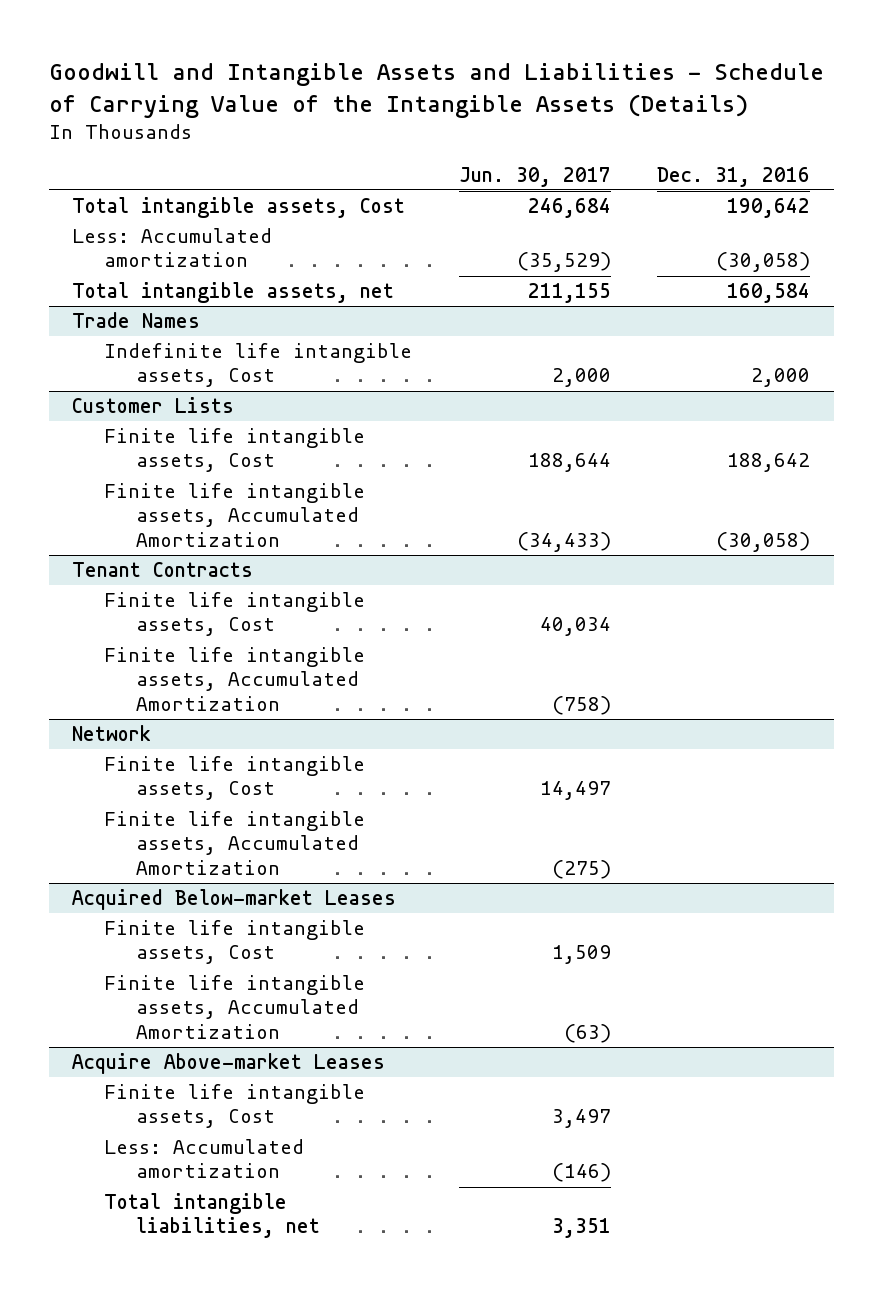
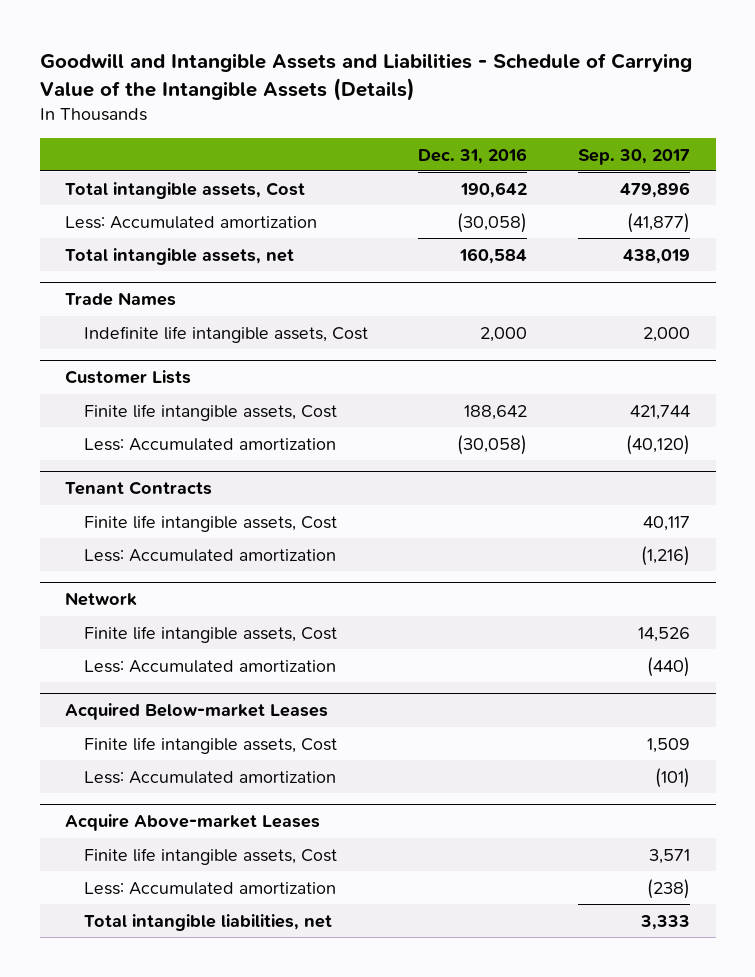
- | Jun. 30, 2017 | Dec. 31, 2016
+ | Dec. 31, 2016 | Sep. 30, 2017
@ Customer Lists
- Finite life intangible assets, Accumulated Amortization | (34,433) | (30,058)
+ Less: Accumulated amortization | (30,058) | (40,120)
@ Tenant Contracts
- Finite life intangible assets, Accumulated Amortization | (758) |
+ Less: Accumulated amortization | | (1,216)
@ Network
- Finite life intangible assets, Accumulated Amortization | (275) |
+ Less: Accumulated amortization | | (440)
@ Acquired Below-market Leases
- Finite life intangible assets, Accumulated Amortization | (63) |
+ Less: Accumulated amortization | | (101)

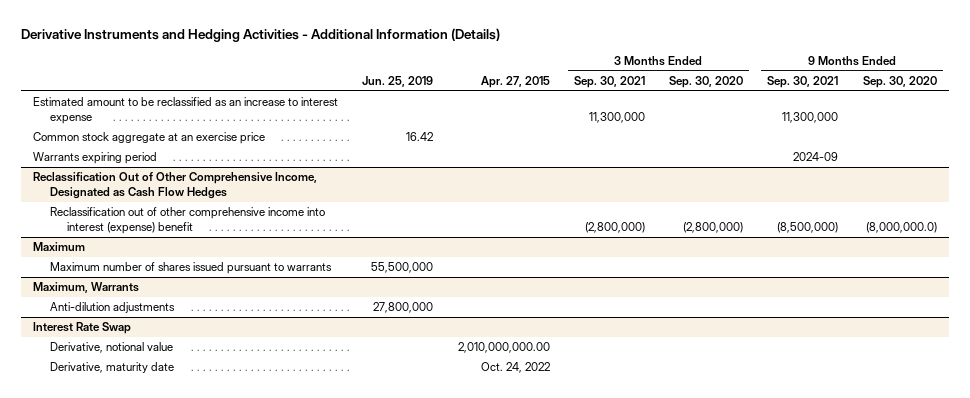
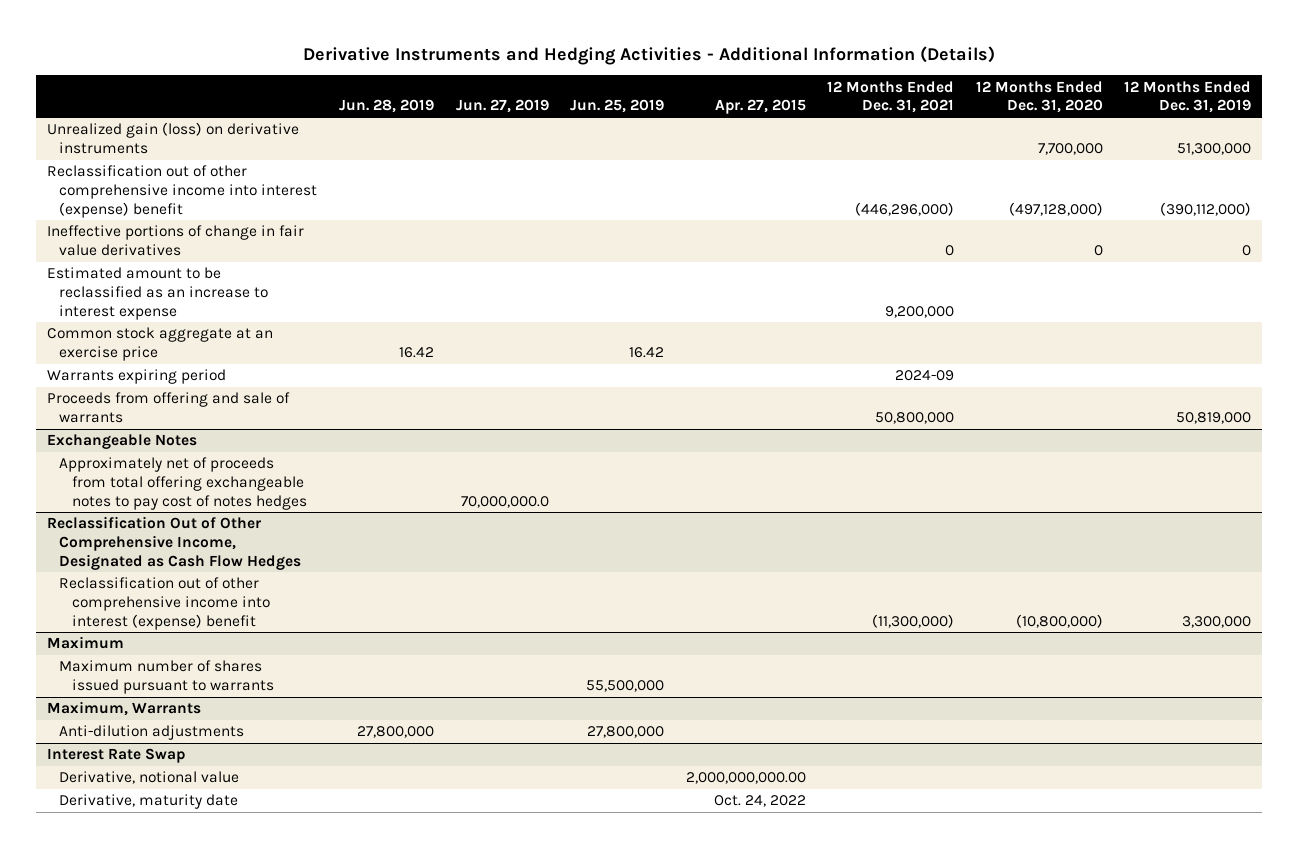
- | Jun. 25, 2019 | Apr. 27, 2015 | 3 Months Ended Sep. 30, 2021 | 3 Months Ended Sep. 30, 2020 | 9 Months Ended Sep. 30, 2021 | 9 Months Ended Sep. 30, 2020
+ | Jun. 28, 2019 | Jun. 27, 2019 | Jun. 25, 2019 | Apr. 27, 2015 | 12 Months Ended Dec. 31, 2021 | 12 Months Ended Dec. 31, 2020 | 12 Months Ended Dec. 31, 2019
+ Unrealized gain (loss) on derivative instruments | | | | | | 7,700,000 | 51,300,000
+ Reclassification out of other comprehensive income into interest (expense) benefit | | | | | (446,296,000) | (497,128,000) | (390,112,000)
+ Ineffective portions of change in fair value derivatives | | | | | 0 | 0 | 0
+ Proceeds from offering and sale of warrants | | | | | 50,800,000 | | 50,819,000
+ Exchangeable Notes
+ Approximately net of proceeds from total offering exchangeable notes to pay cost of notes hedges | | 70,000,000.0 | | | | |
@ Interest Rate Swap
- Derivative, notional value | | 2,010,000,000.00 | | | |
+ Derivative, notional value | | | | 2,000,000,000.00 | | |

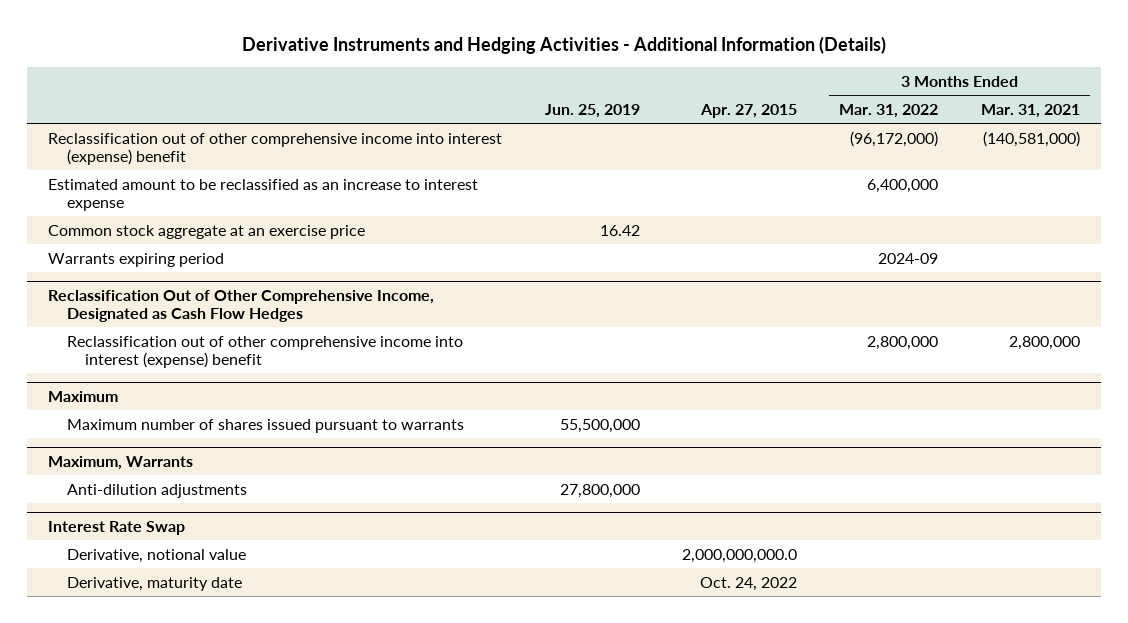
- | Jun. 28, 2019 | Jun. 27, 2019 | Jun. 25, 2019 | Apr. 27, 2015 | 12 Months Ended Dec. 31, 2021 | 12 Months Ended Dec. 31, 2020 | 12 Months Ended Dec. 31, 2019
+ | Jun. 25, 2019 | Apr. 27, 2015 | 3 Months Ended Mar. 31, 2022 | 3 Months Ended Mar. 31, 2021
- Unrealized gain (loss) on derivative instruments | | | | | | 7,700,000 | 51,300,000
- Ineffective portions of change in fair value derivatives | | | | | 0 | 0 | 0
- Proceeds from offering and sale of warrants | | | | | 50,800,000 | | 50,819,000
- Exchangeable Notes
- Approximately net of proceeds from total offering exchangeable notes to pay cost of notes hedges | | 70,000,000.0 | | | | |
@ Interest Rate Swap
- Derivative, notional value | | | | 2,000,000,000.00 | | |
+ Derivative, notional value | | 2,000,000,000.0 | |

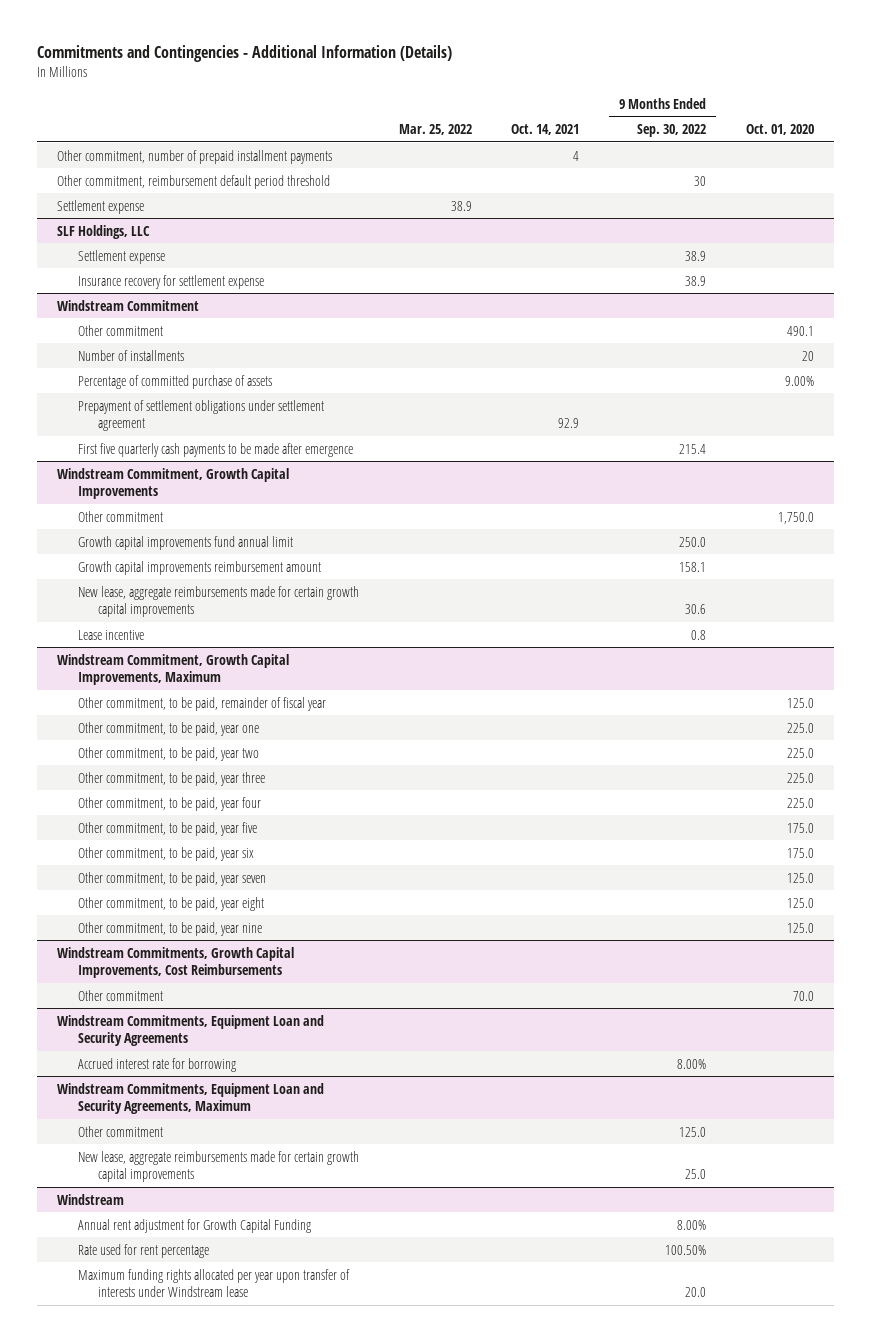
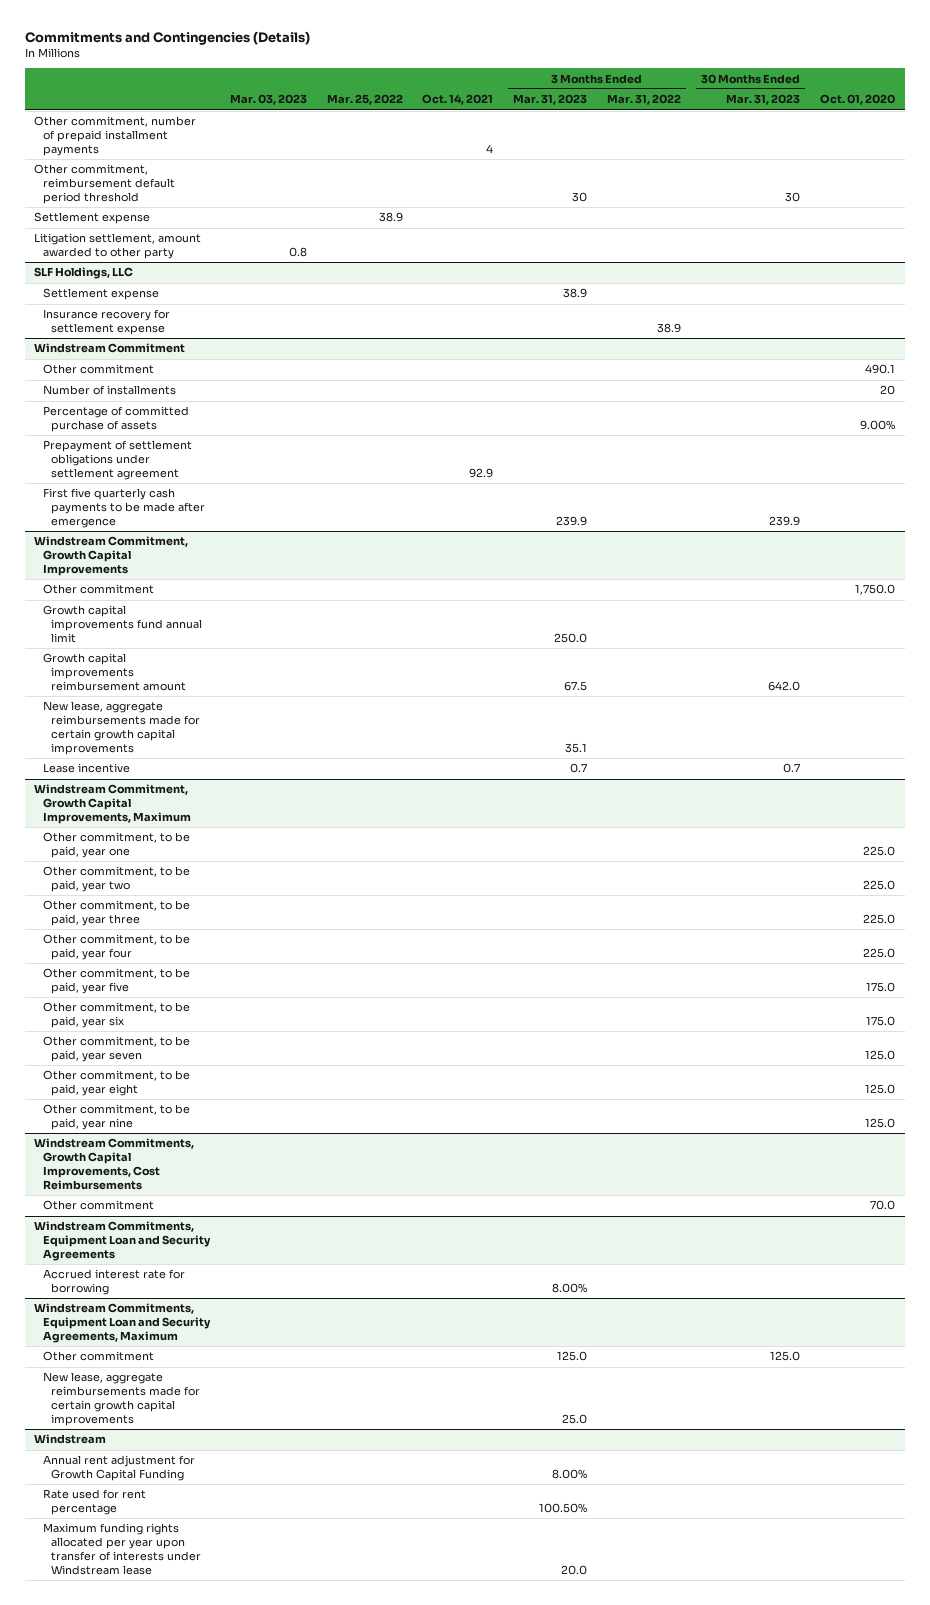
- Commitments and Contingencies - Additional Information (Details)
+ Commitments and Contingencies (Details)
- | Mar. 25, 2022 | Oct. 14, 2021 | 9 Months Ended Sep. 30, 2022 | Oct. 01, 2020
+ | Mar. 03, 2023 | Mar. 25, 2022 | Oct. 14, 2021 | 3 Months Ended Mar. 31, 2023 | 3 Months Ended Mar. 31, 2022 | 30 Months Ended Mar. 31, 2023 | Oct. 01, 2020
+ Litigation settlement, amount awarded to other party | 0.8 | | | | | |
@ Windstream Commitment, Growth Capital Improvements, Maximum
- Other commitment, to be paid, remainder of fiscal year | | | | 125.0

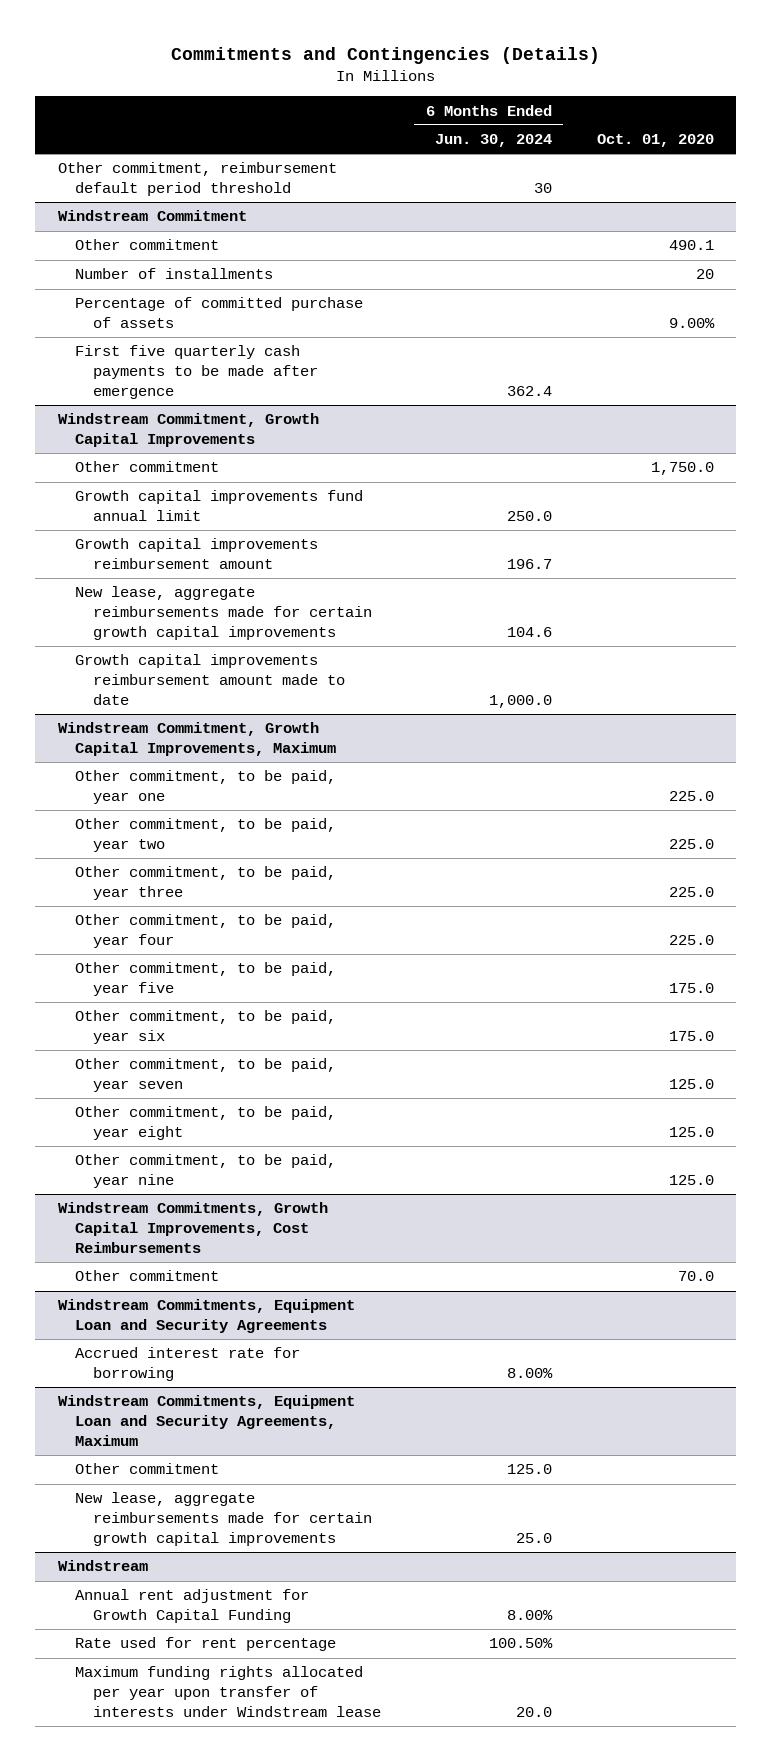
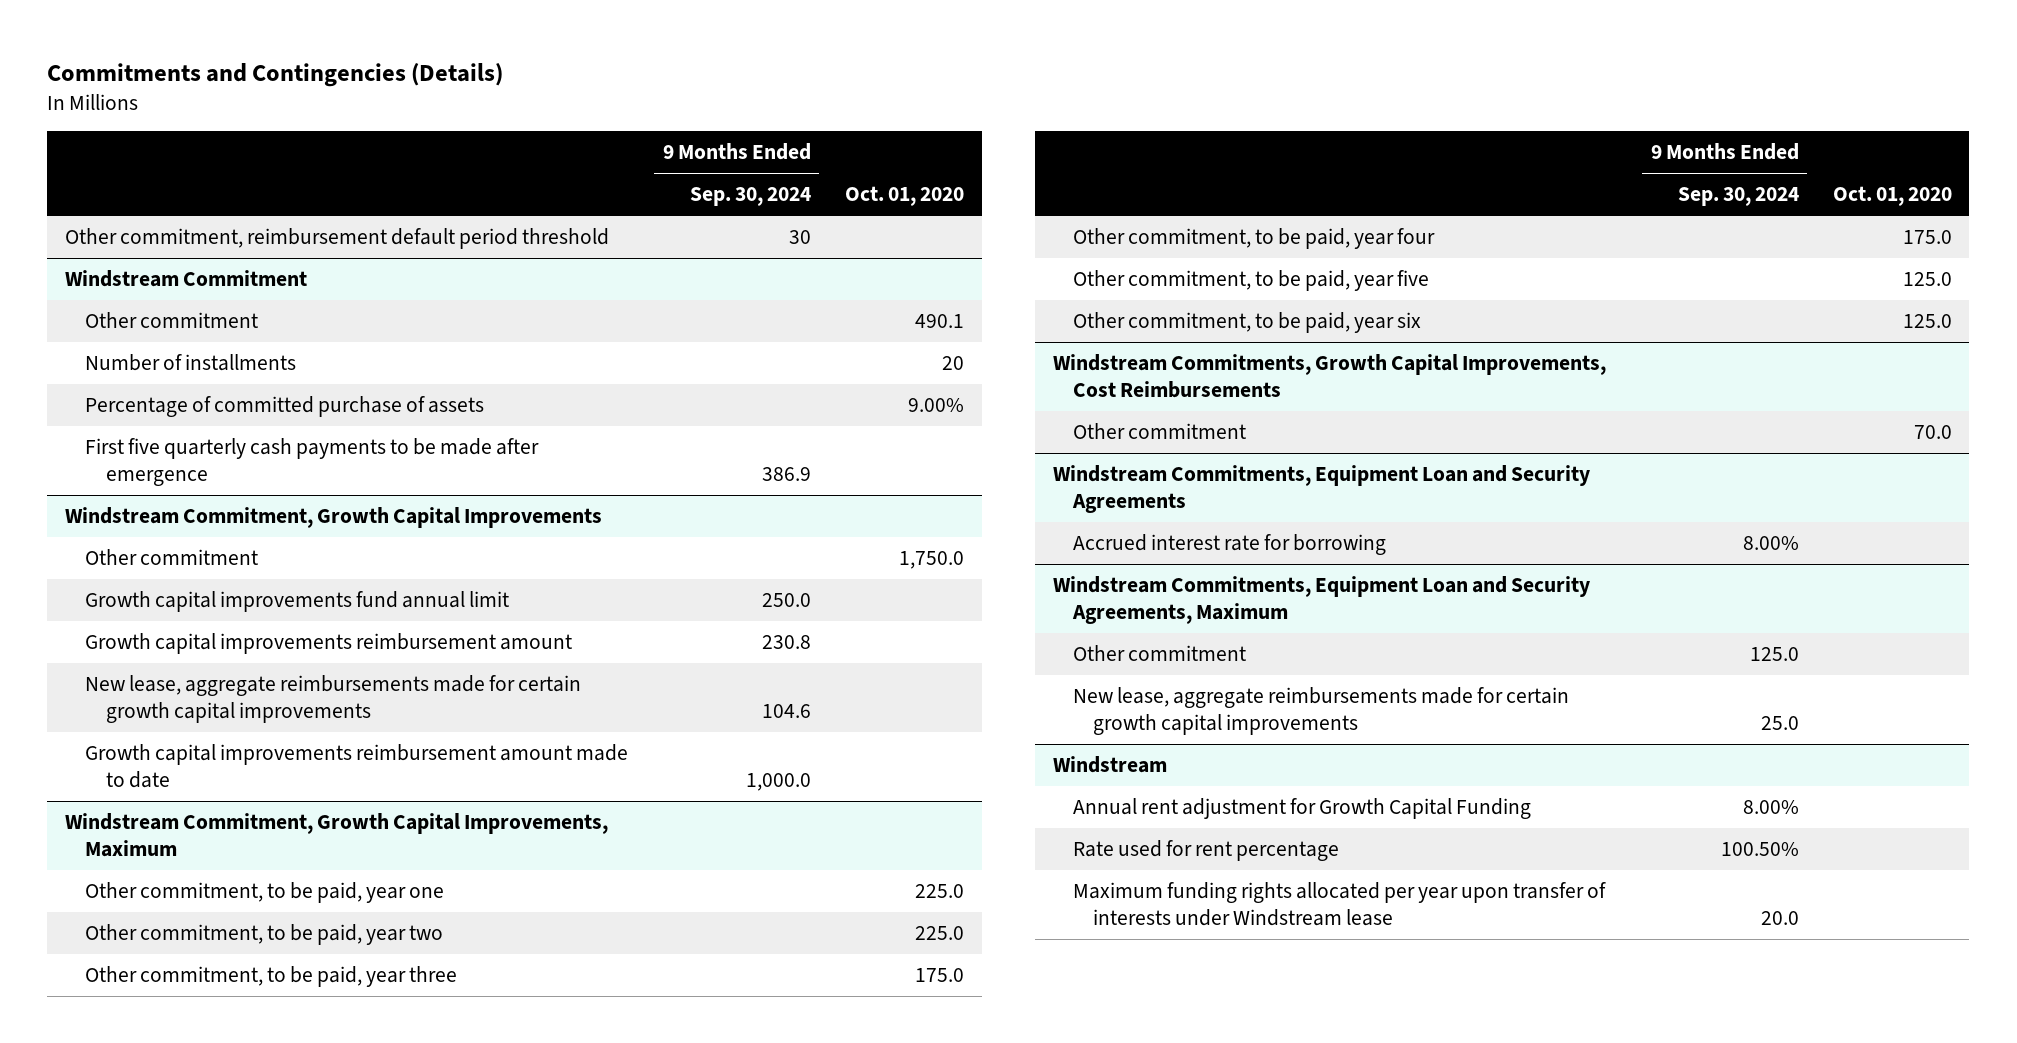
- | 6 Months Ended Jun. 30, 2024 | Oct. 01, 2020
+ | 9 Months Ended Sep. 30, 2024 | Oct. 01, 2020
@ Windstream Commitment, Growth Capital Improvements, Maximum
- Other commitment, to be paid, year three | | 225.0
- Other commitment, to be paid, year four | | 225.0
- Other commitment, to be paid, year five | | 175.0
- Other commitment, to be paid, year six | | 175.0
- Other commitment, to be paid, year seven | | 125.0
- Other commitment, to be paid, year eight | | 125.0
- Other commitment, to be paid, year nine | | 125.0
+ Other commitment, to be paid, year three | | 175.0
+ Other commitment, to be paid, year four | | 175.0
+ Other commitment, to be paid, year five | | 125.0
+ Other commitment, to be paid, year six | | 125.0

